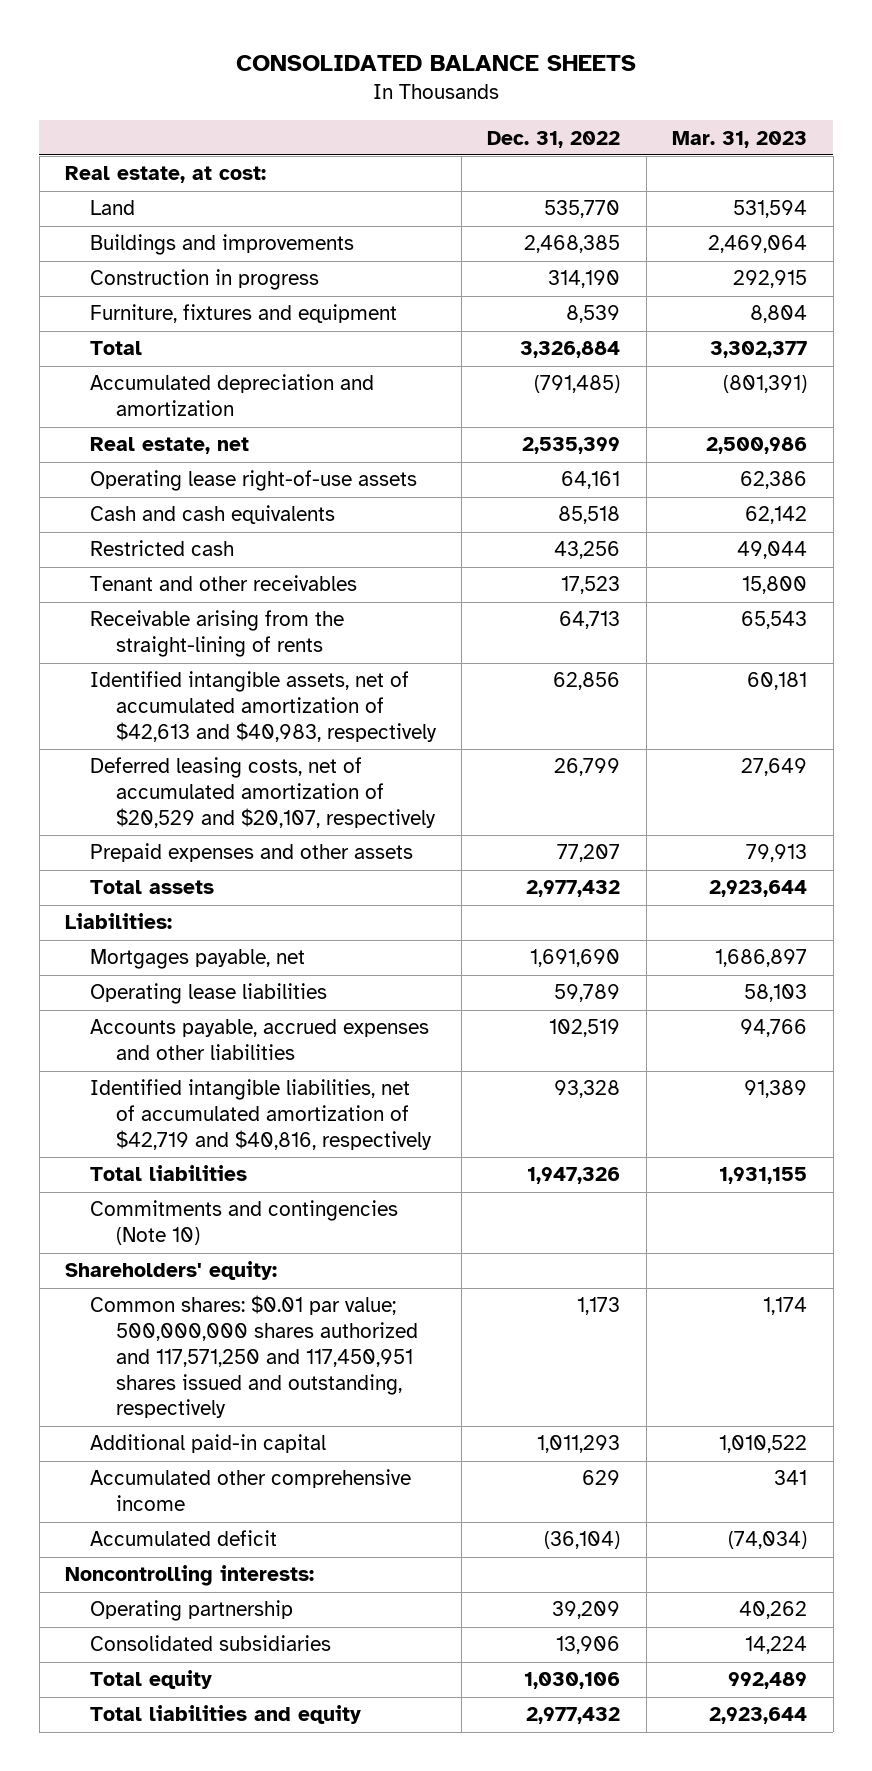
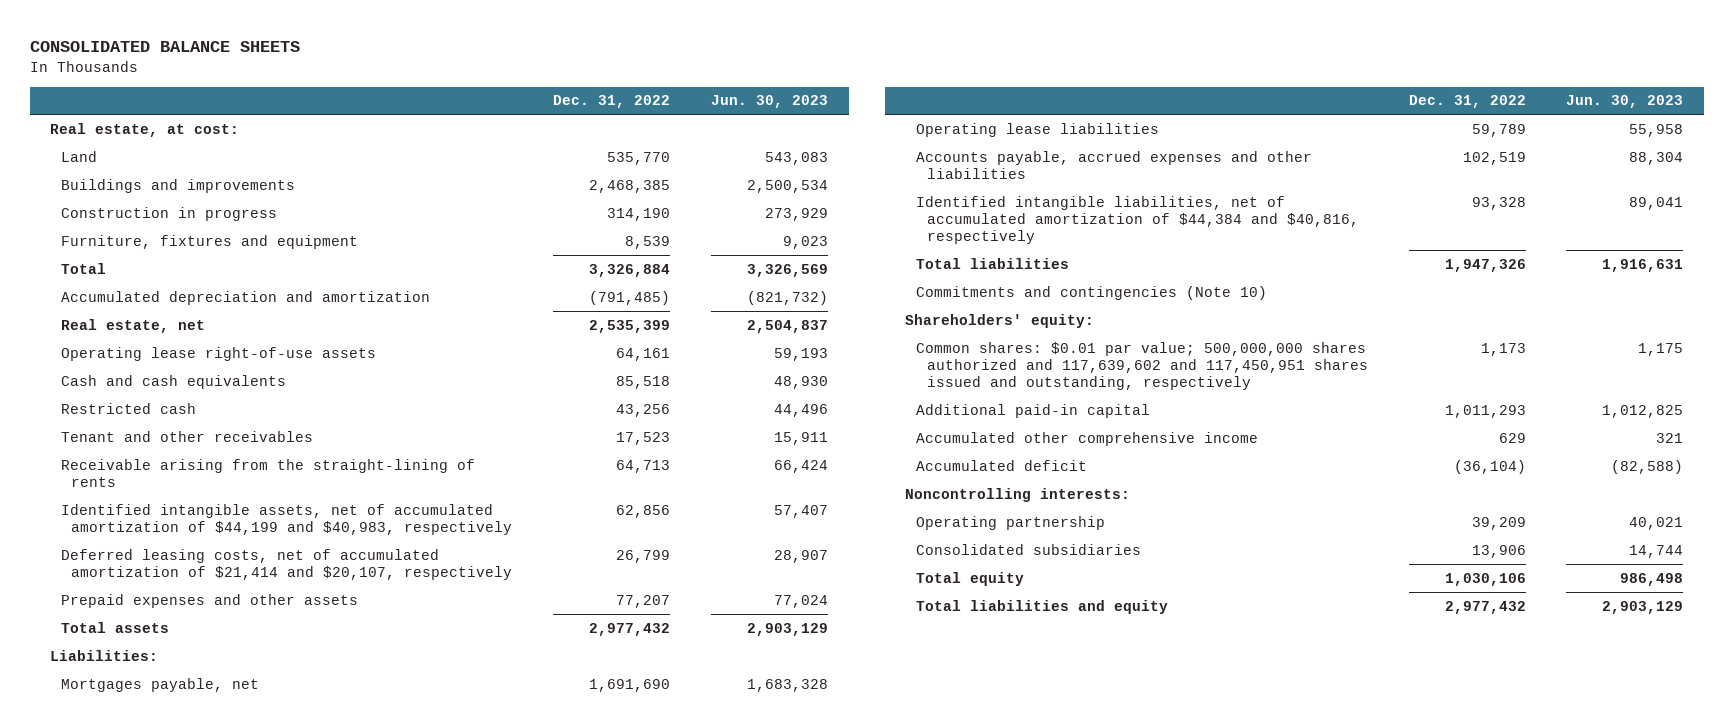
- | Dec. 31, 2022 | Mar. 31, 2023
+ | Dec. 31, 2022 | Jun. 30, 2023
- Identified intangible assets, net of accumulated amortization of $42,613 and $40,983, respectively | 62,856 | 60,181
- Deferred leasing costs, net of accumulated amortization of $20,529 and $20,107, respectively | 26,799 | 27,649
+ Identified intangible assets, net of accumulated amortization of $44,199 and $40,983, respectively | 62,856 | 57,407
+ Deferred leasing costs, net of accumulated amortization of $21,414 and $20,107, respectively | 26,799 | 28,907
- Identified intangible liabilities, net of accumulated amortization of $42,719 and $40,816, respectively | 93,328 | 91,389
+ Identified intangible liabilities, net of accumulated amortization of $44,384 and $40,816, respectively | 93,328 | 89,041
- Common shares: $0.01 par value; 500,000,000 shares authorized and 117,571,250 and 117,450,951 shares issued and outstanding, respectively | 1,173 | 1,174
+ Common shares: $0.01 par value; 500,000,000 shares authorized and 117,639,602 and 117,450,951 shares issued and outstanding, respectively | 1,173 | 1,175

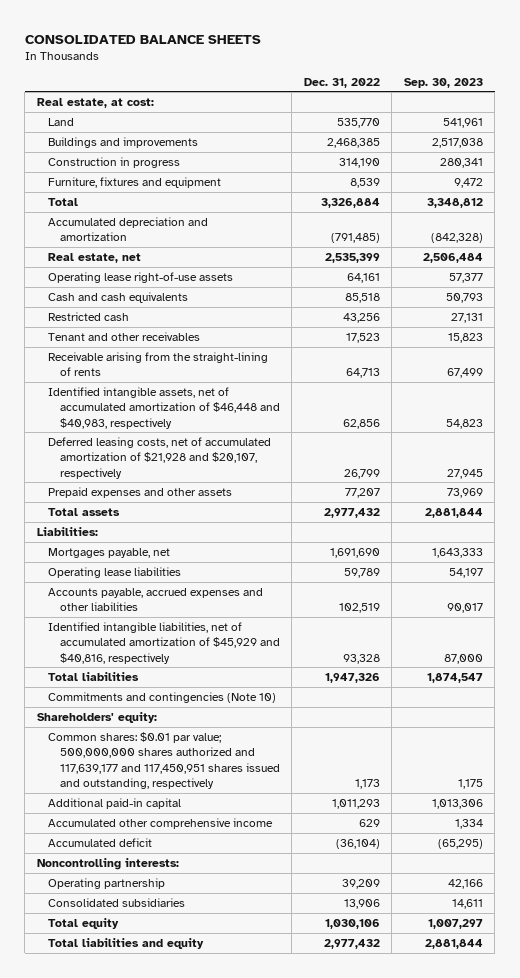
- | Dec. 31, 2022 | Jun. 30, 2023
+ | Dec. 31, 2022 | Sep. 30, 2023
- Identified intangible assets, net of accumulated amortization of $44,199 and $40,983, respectively | 62,856 | 57,407
- Deferred leasing costs, net of accumulated amortization of $21,414 and $20,107, respectively | 26,799 | 28,907
+ Identified intangible assets, net of accumulated amortization of $46,448 and $40,983, respectively | 62,856 | 54,823
+ Deferred leasing costs, net of accumulated amortization of $21,928 and $20,107, respectively | 26,799 | 27,945
- Identified intangible liabilities, net of accumulated amortization of $44,384 and $40,816, respectively | 93,328 | 89,041
+ Identified intangible liabilities, net of accumulated amortization of $45,929 and $40,816, respectively | 93,328 | 87,000
- Common shares: $0.01 par value; 500,000,000 shares authorized and 117,639,602 and 117,450,951 shares issued and outstanding, respectively | 1,173 | 1,175
+ Common shares: $0.01 par value; 500,000,000 shares authorized and 117,639,177 and 117,450,951 shares issued and outstanding, respectively | 1,173 | 1,175

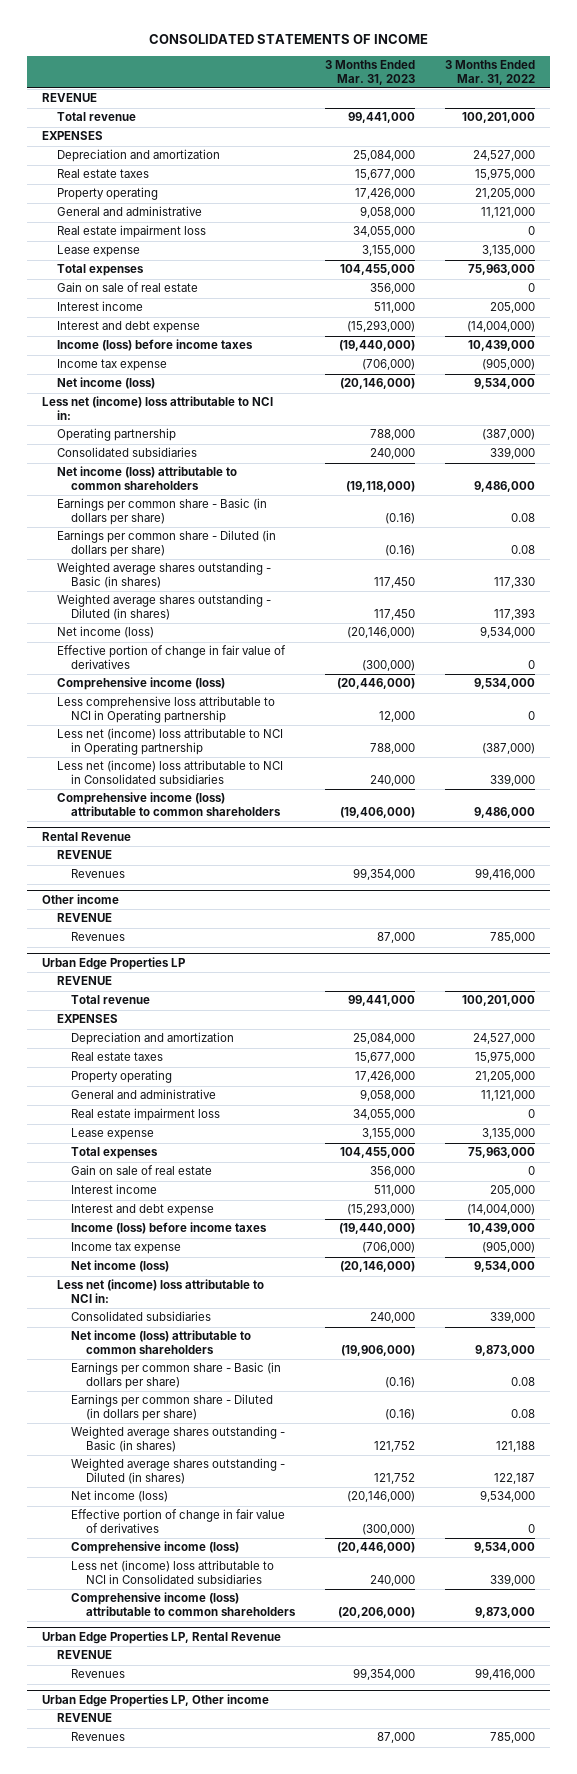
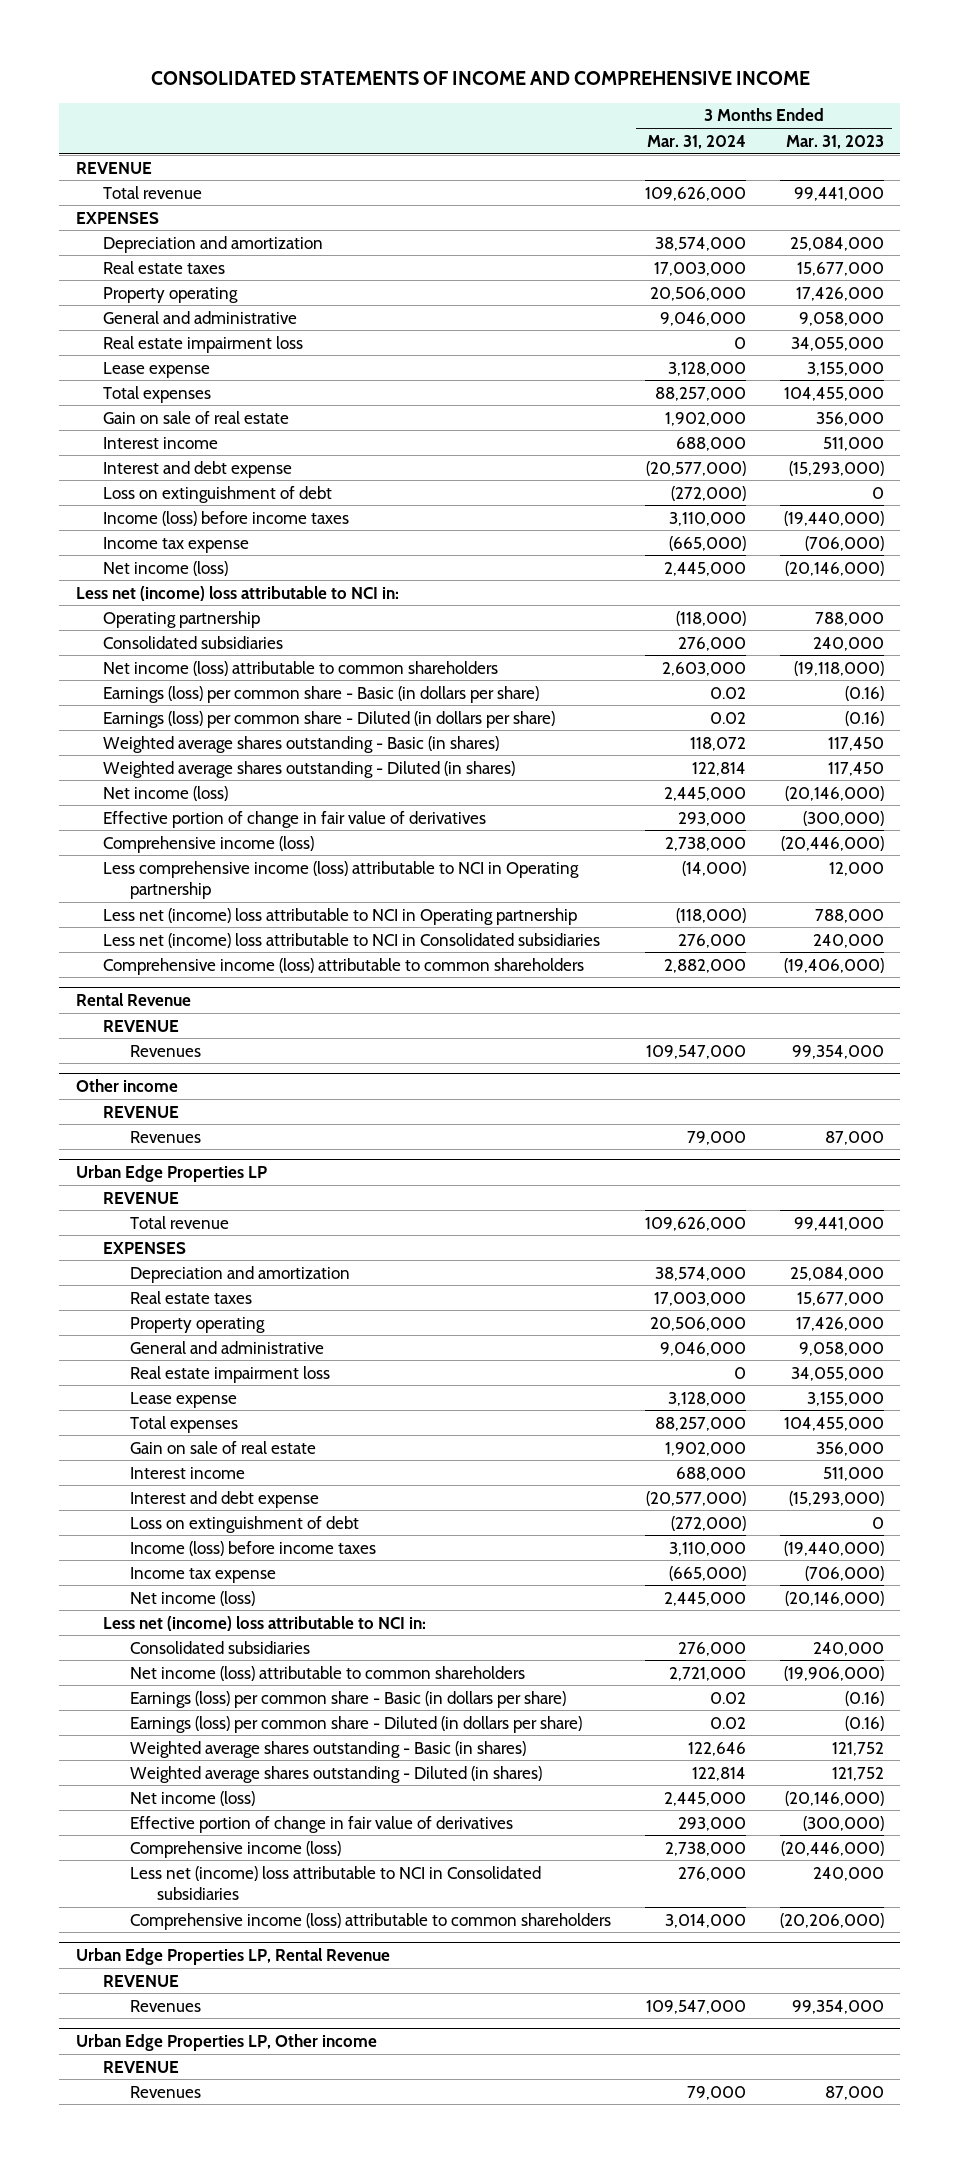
- CONSOLIDATED STATEMENTS OF INCOME
+ CONSOLIDATED STATEMENTS OF INCOME AND COMPREHENSIVE INCOME
- | 3 Months Ended Mar. 31, 2023 | 3 Months Ended Mar. 31, 2022
+ | 3 Months Ended Mar. 31, 2024 | 3 Months Ended Mar. 31, 2023
+ Loss on extinguishment of debt | (272,000) | 0
- Earnings per common share - Basic (in dollars per share) | (0.16) | 0.08
- Earnings per common share - Diluted (in dollars per share) | (0.16) | 0.08
+ Earnings (loss) per common share - Basic (in dollars per share) | 0.02 | (0.16)
+ Earnings (loss) per common share - Diluted (in dollars per share) | 0.02 | (0.16)
- Less comprehensive loss attributable to NCI in Operating partnership | 12,000 | 0
+ Less comprehensive income (loss) attributable to NCI in Operating partnership | (14,000) | 12,000
@ Urban Edge Properties LP
+ Loss on extinguishment of debt | (272,000) | 0
- Earnings per common share - Basic (in dollars per share) | (0.16) | 0.08
- Earnings per common share - Diluted (in dollars per share) | (0.16) | 0.08
+ Earnings (loss) per common share - Basic (in dollars per share) | 0.02 | (0.16)
+ Earnings (loss) per common share - Diluted (in dollars per share) | 0.02 | (0.16)

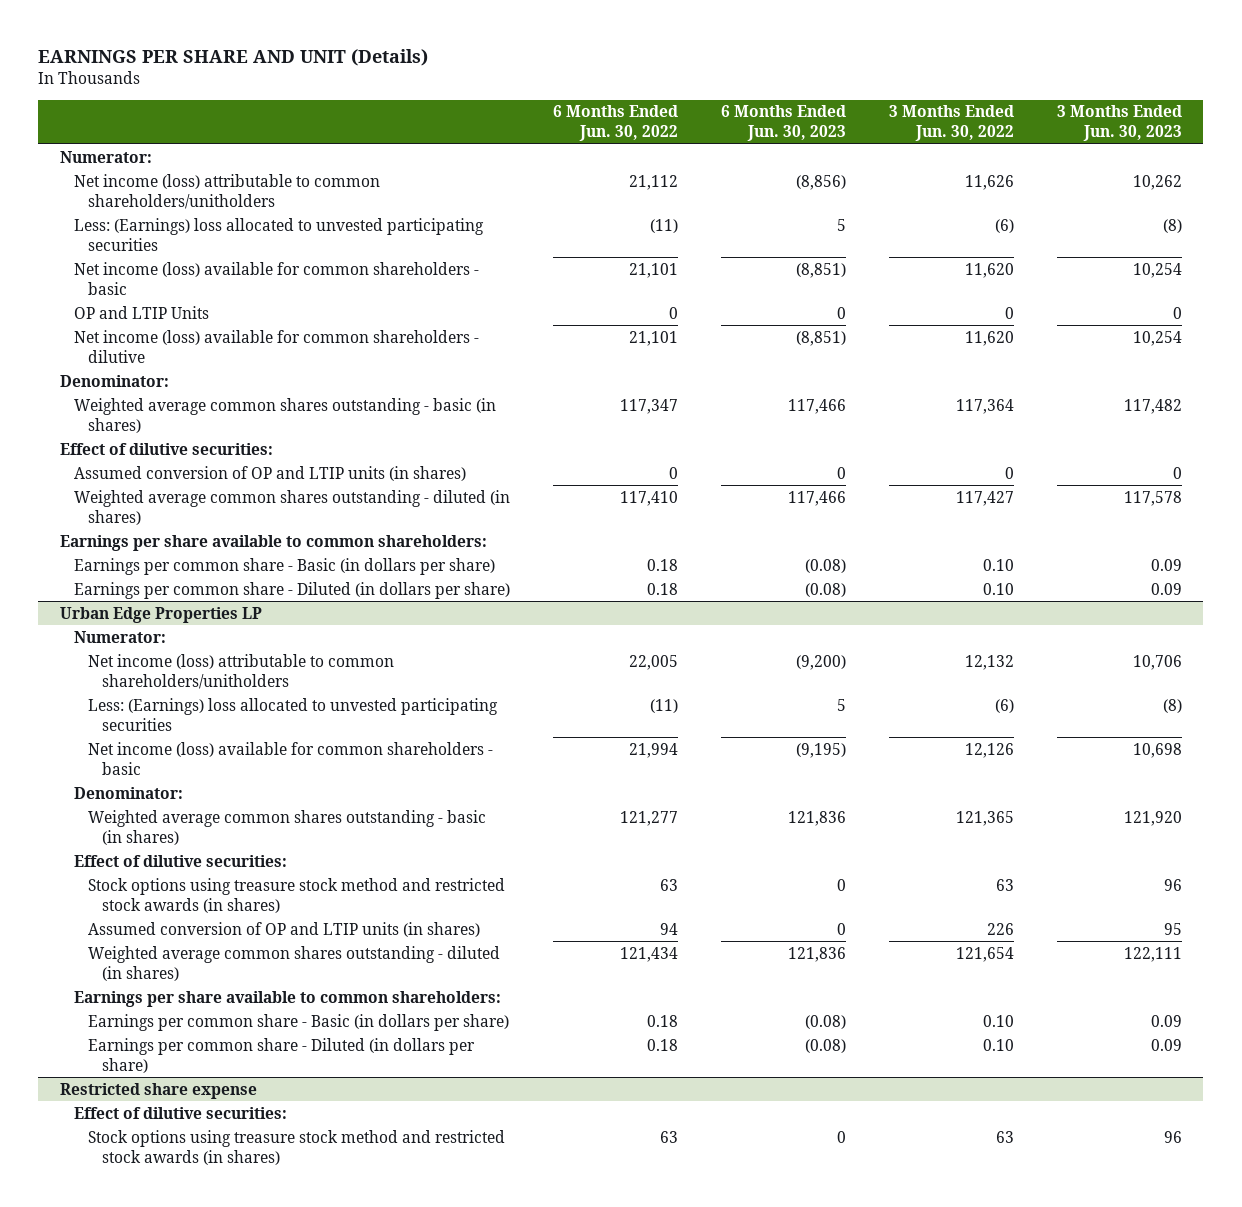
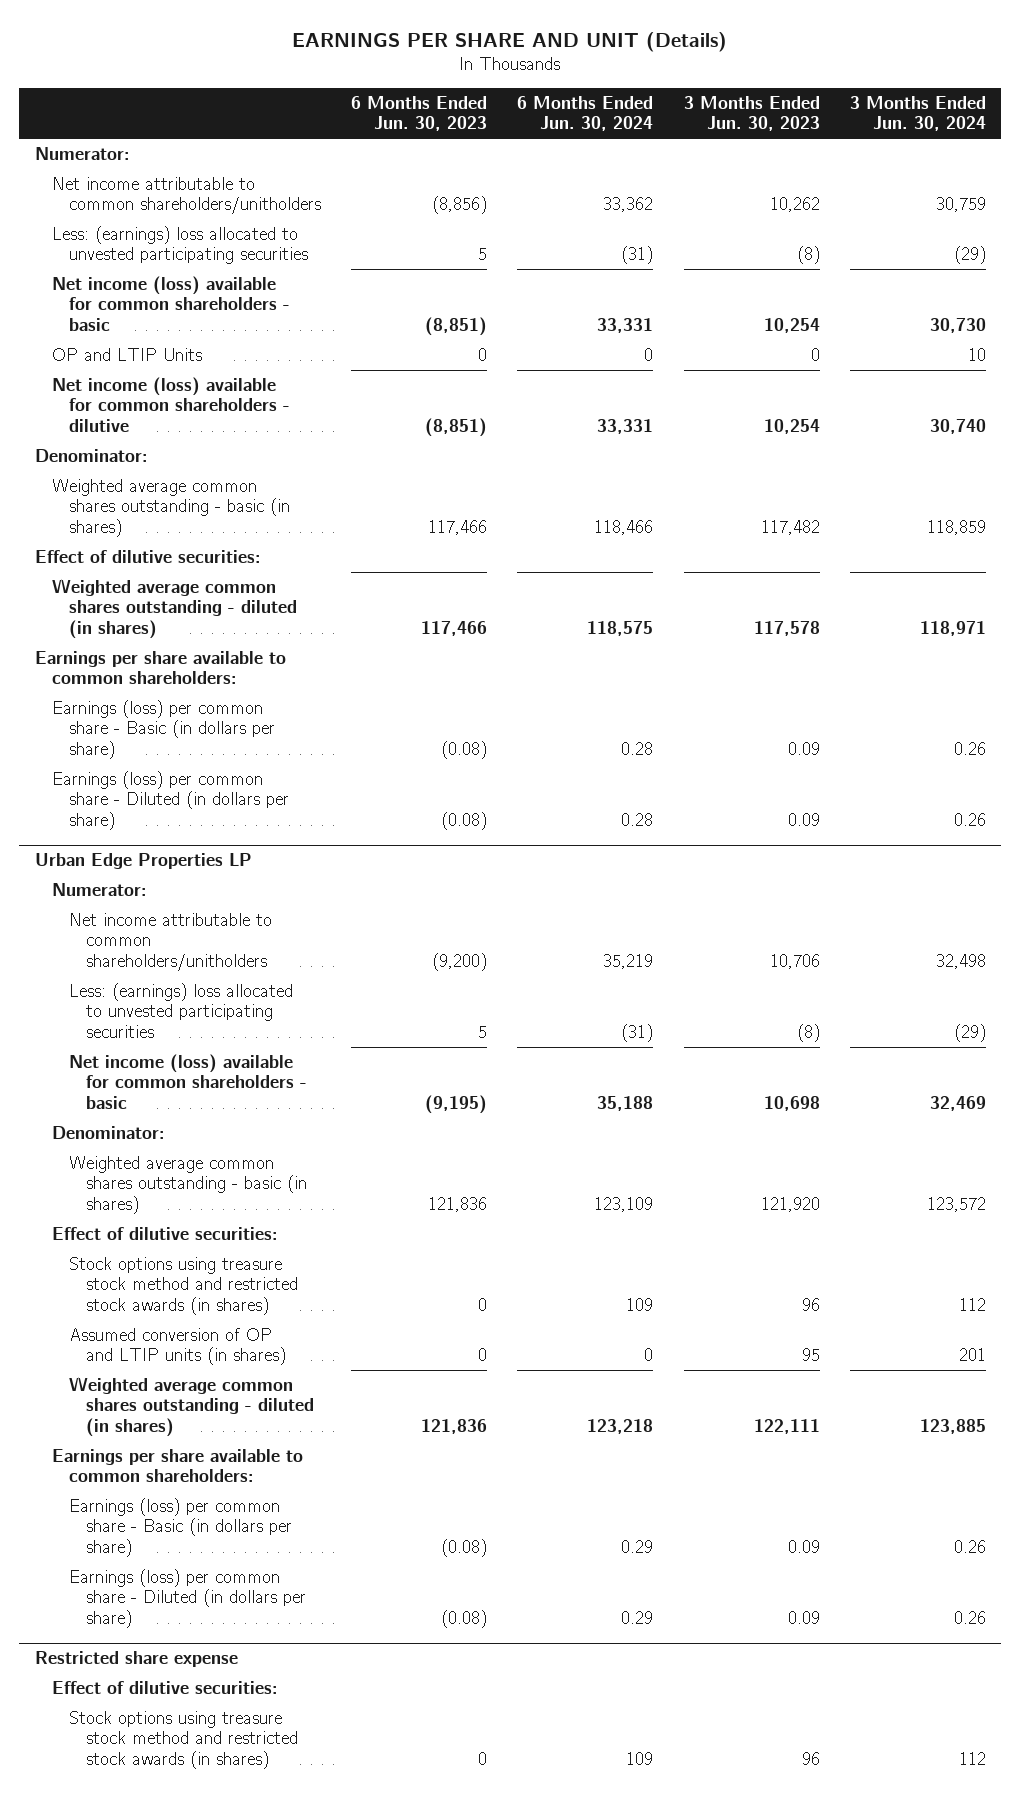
- | 6 Months Ended Jun. 30, 2022 | 6 Months Ended Jun. 30, 2023 | 3 Months Ended Jun. 30, 2022 | 3 Months Ended Jun. 30, 2023
+ | 6 Months Ended Jun. 30, 2023 | 6 Months Ended Jun. 30, 2024 | 3 Months Ended Jun. 30, 2023 | 3 Months Ended Jun. 30, 2024
- Net income (loss) attributable to common shareholders/unitholders | 21,112 | (8,856) | 11,626 | 10,262
- Less: (Earnings) loss allocated to unvested participating securities | (11) | 5 | (6) | (8)
+ Net income attributable to common shareholders/unitholders | (8,856) | 33,362 | 10,262 | 30,759
+ Less: (earnings) loss allocated to unvested participating securities | 5 | (31) | (8) | (29)
- Assumed conversion of OP and LTIP units (in shares) | 0 | 0 | 0 | 0
- Earnings per common share - Basic (in dollars per share) | 0.18 | (0.08) | 0.10 | 0.09
- Earnings per common share - Diluted (in dollars per share) | 0.18 | (0.08) | 0.10 | 0.09
+ Earnings (loss) per common share - Basic (in dollars per share) | (0.08) | 0.28 | 0.09 | 0.26
+ Earnings (loss) per common share - Diluted (in dollars per share) | (0.08) | 0.28 | 0.09 | 0.26
@ Urban Edge Properties LP
- Net income (loss) attributable to common shareholders/unitholders | 22,005 | (9,200) | 12,132 | 10,706
- Less: (Earnings) loss allocated to unvested participating securities | (11) | 5 | (6) | (8)
+ Net income attributable to common shareholders/unitholders | (9,200) | 35,219 | 10,706 | 32,498
+ Less: (earnings) loss allocated to unvested participating securities | 5 | (31) | (8) | (29)
- Earnings per common share - Basic (in dollars per share) | 0.18 | (0.08) | 0.10 | 0.09
- Earnings per common share - Diluted (in dollars per share) | 0.18 | (0.08) | 0.10 | 0.09
+ Earnings (loss) per common share - Basic (in dollars per share) | (0.08) | 0.29 | 0.09 | 0.26
+ Earnings (loss) per common share - Diluted (in dollars per share) | (0.08) | 0.29 | 0.09 | 0.26

